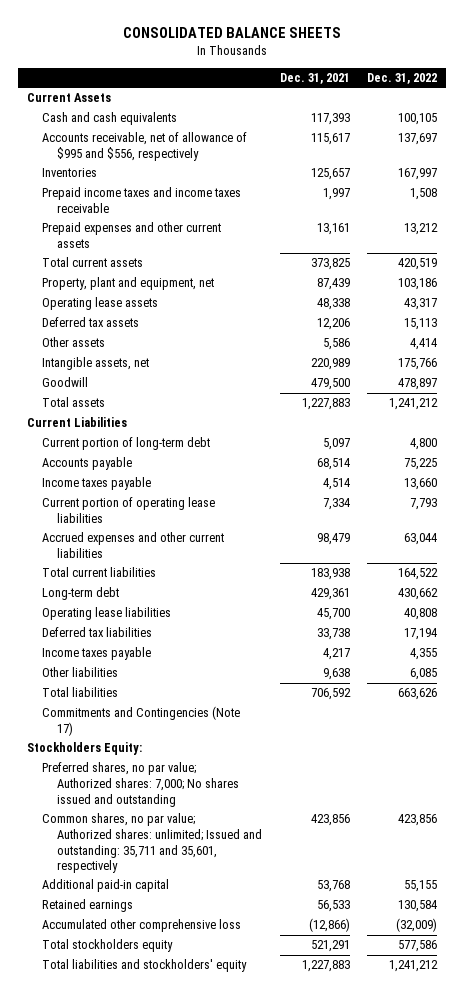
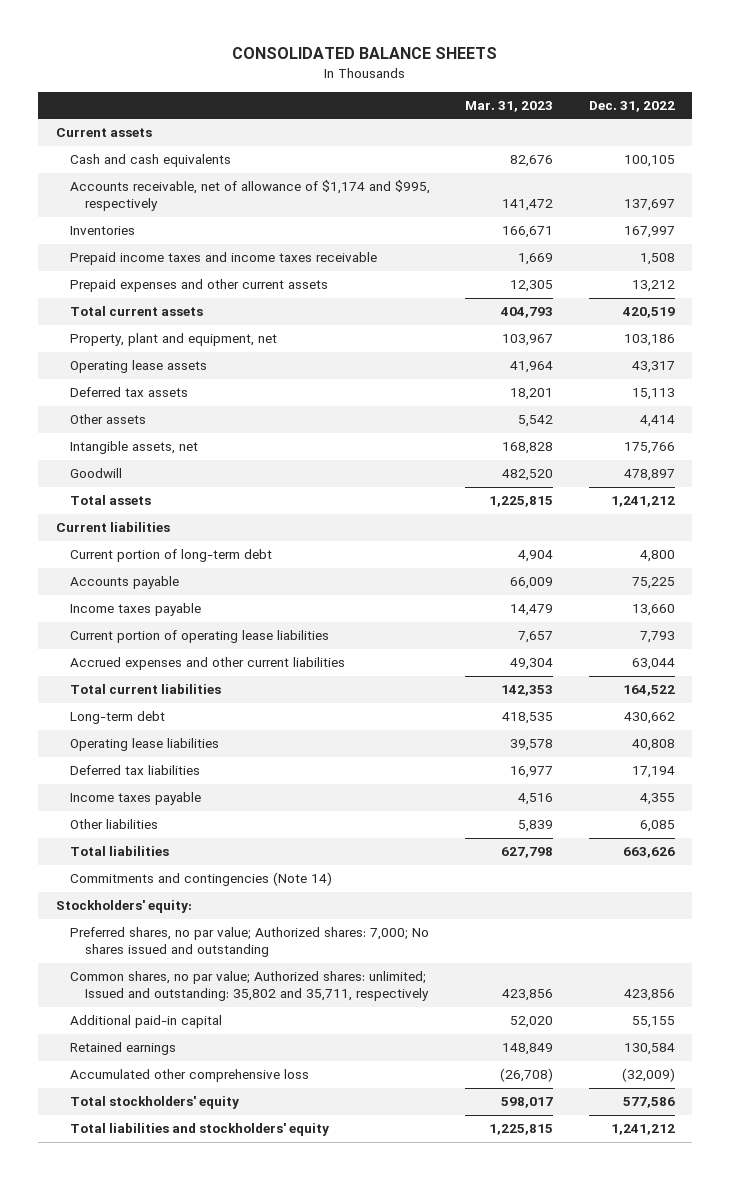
- | Dec. 31, 2021 | Dec. 31, 2022
+ | Mar. 31, 2023 | Dec. 31, 2022
- Current Assets
+ Current assets
- Accounts receivable, net of allowance of $995 and $556, respectively | 115,617 | 137,697
+ Accounts receivable, net of allowance of $1,174 and $995, respectively | 141,472 | 137,697
- Current Liabilities
+ Current liabilities
- Commitments and Contingencies (Note 17)
- Stockholders Equity:
+ Commitments and contingencies (Note 14)
+ Stockholders' equity:
- Common shares, no par value; Authorized shares: unlimited; Issued and outstanding: 35,711 and 35,601, respectively | 423,856 | 423,856
+ Common shares, no par value; Authorized shares: unlimited; Issued and outstanding: 35,802 and 35,711, respectively | 423,856 | 423,856
- Total stockholders equity | 521,291 | 577,586
+ Total stockholders' equity | 598,017 | 577,586

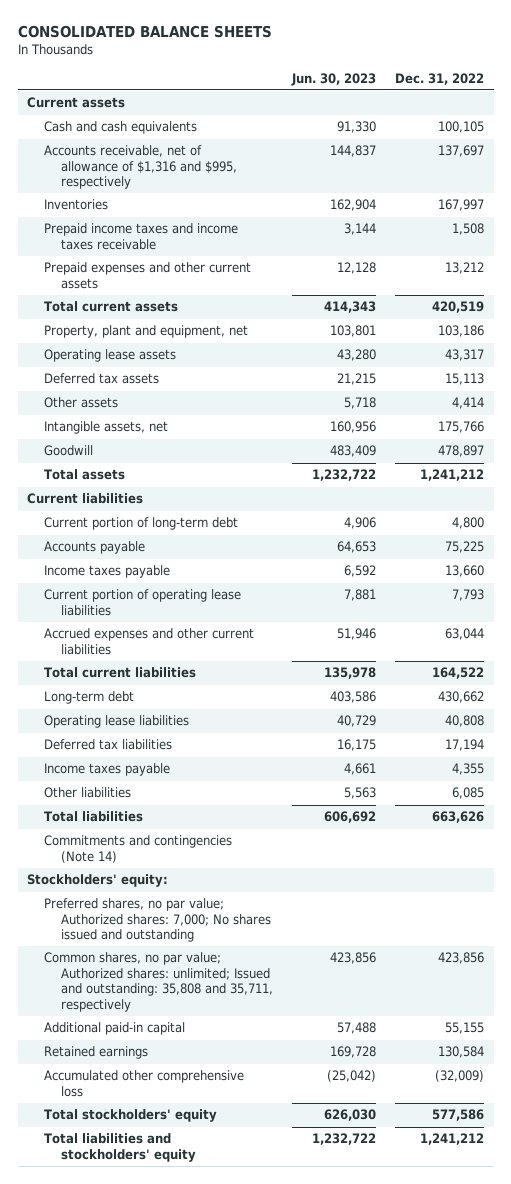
- | Mar. 31, 2023 | Dec. 31, 2022
+ | Jun. 30, 2023 | Dec. 31, 2022
- Accounts receivable, net of allowance of $1,174 and $995, respectively | 141,472 | 137,697
+ Accounts receivable, net of allowance of $1,316 and $995, respectively | 144,837 | 137,697
- Common shares, no par value; Authorized shares: unlimited; Issued and outstanding: 35,802 and 35,711, respectively | 423,856 | 423,856
+ Common shares, no par value; Authorized shares: unlimited; Issued and outstanding: 35,808 and 35,711, respectively | 423,856 | 423,856

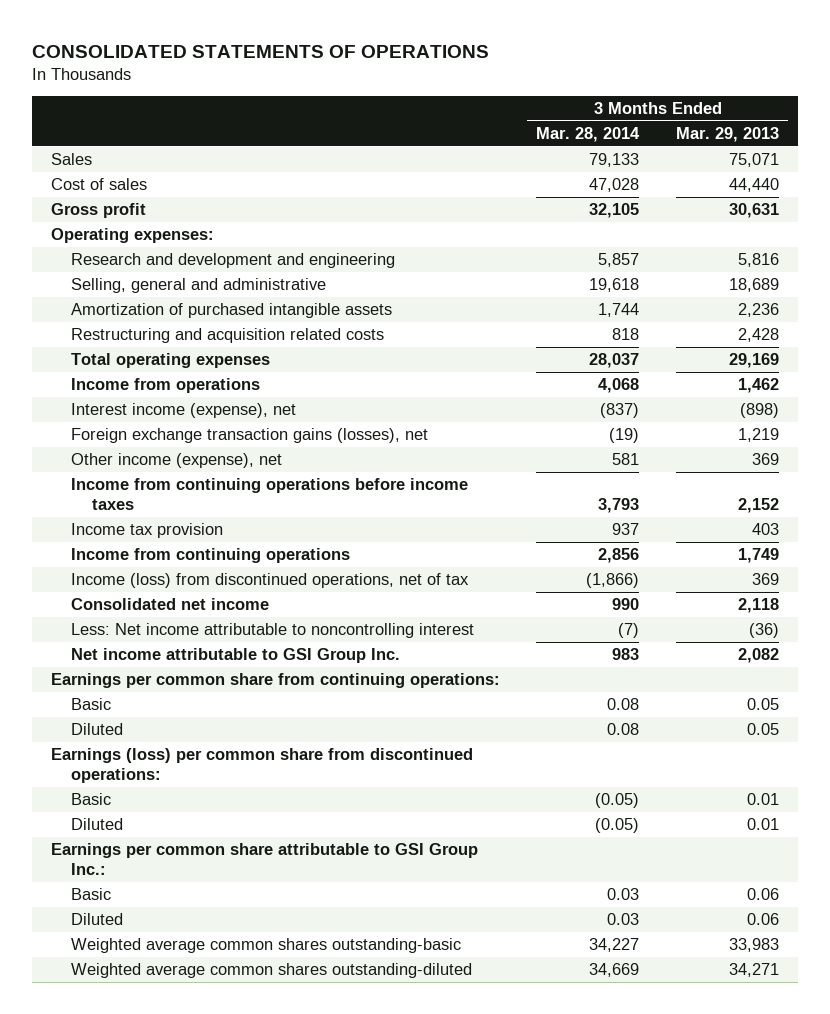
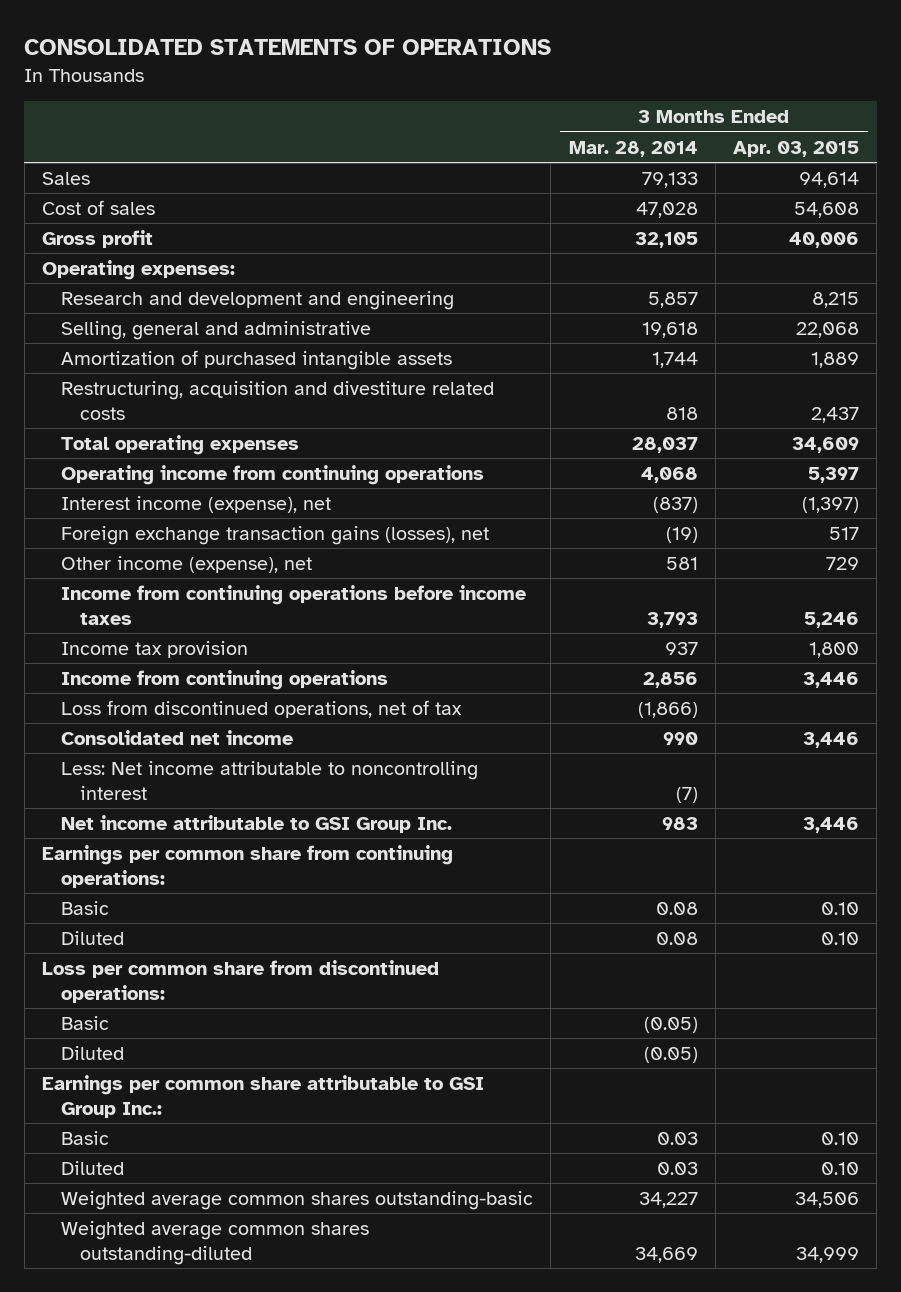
- | 3 Months Ended Mar. 28, 2014 | 3 Months Ended Mar. 29, 2013
+ | 3 Months Ended Mar. 28, 2014 | 3 Months Ended Apr. 03, 2015
- Restructuring and acquisition related costs | 818 | 2,428
+ Restructuring, acquisition and divestiture related costs | 818 | 2,437
- Income from operations | 4,068 | 1,462
+ Operating income from continuing operations | 4,068 | 5,397
- Income (loss) from discontinued operations, net of tax | (1,866) | 369
+ Loss from discontinued operations, net of tax | (1,866) |
- Earnings (loss) per common share from discontinued operations:
+ Loss per common share from discontinued operations:

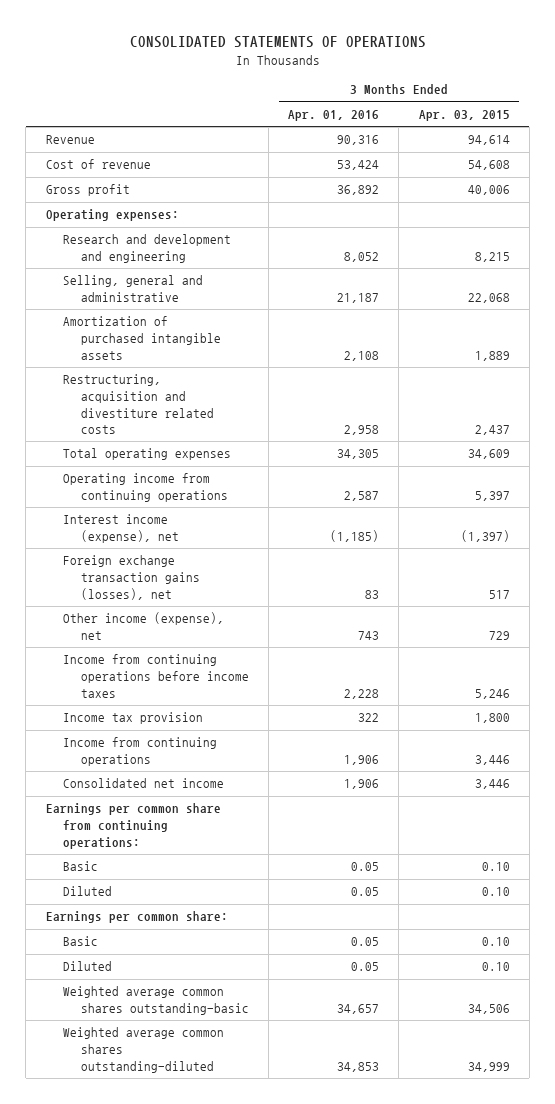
- | 3 Months Ended Mar. 28, 2014 | 3 Months Ended Apr. 03, 2015
+ | 3 Months Ended Apr. 01, 2016 | 3 Months Ended Apr. 03, 2015
- Sales | 79,133 | 94,614
- Cost of sales | 47,028 | 54,608
+ Revenue | 90,316 | 94,614
+ Cost of revenue | 53,424 | 54,608
- Loss from discontinued operations, net of tax | (1,866) |
- Less: Net income attributable to noncontrolling interest | (7) |
- Net income attributable to GSI Group Inc. | 983 | 3,446
- Loss per common share from discontinued operations:
- Basic | (0.05) |
- Diluted | (0.05) |
- Earnings per common share attributable to GSI Group Inc.:
+ Earnings per common share:

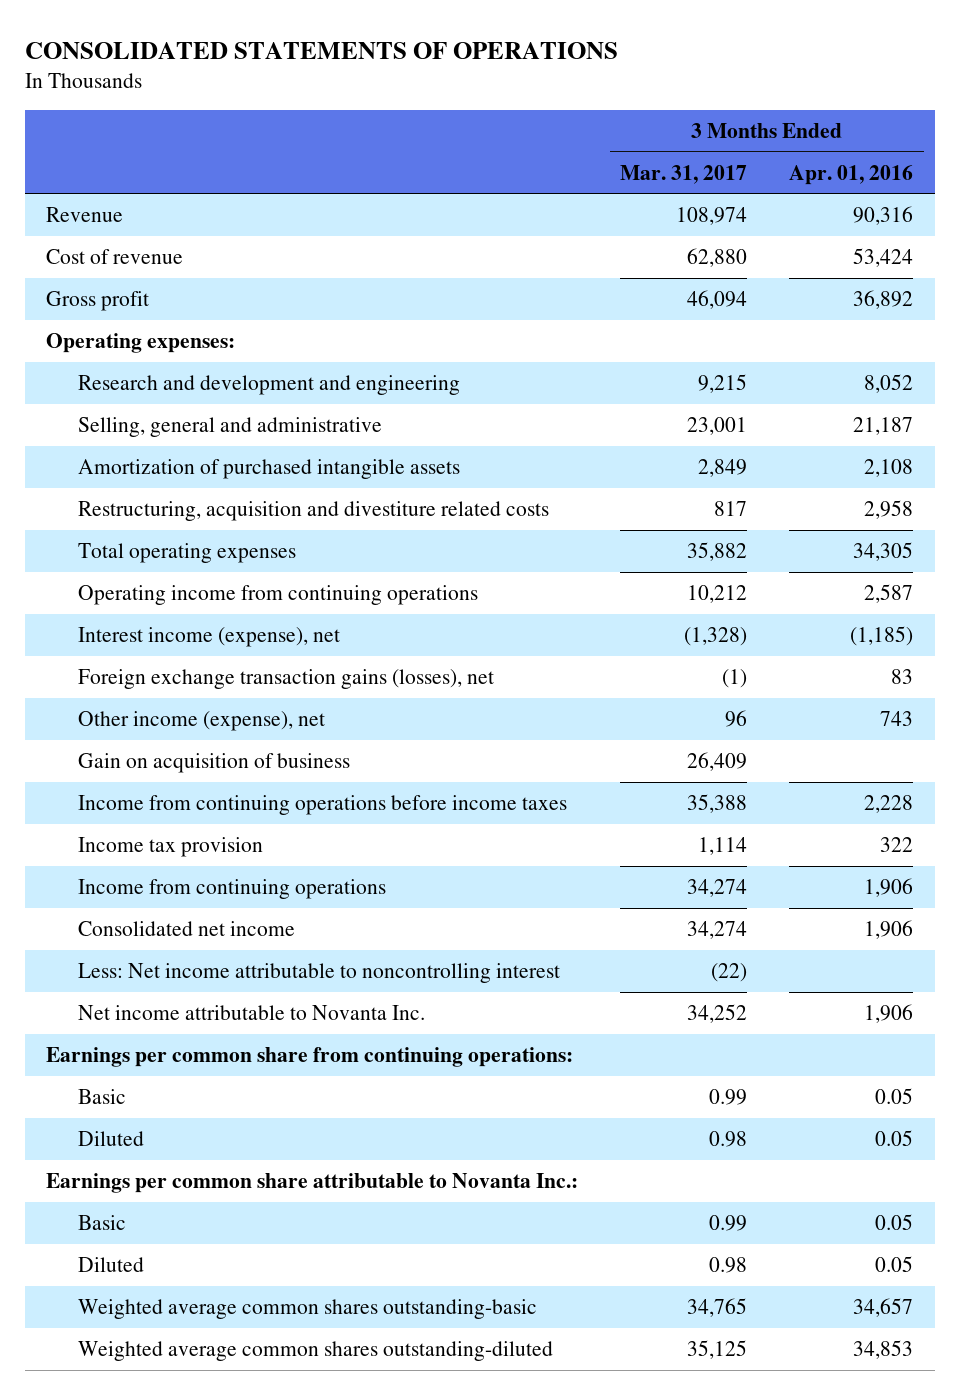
- | 3 Months Ended Apr. 01, 2016 | 3 Months Ended Apr. 03, 2015
+ | 3 Months Ended Mar. 31, 2017 | 3 Months Ended Apr. 01, 2016
+ Gain on acquisition of business | 26,409 |
+ Less: Net income attributable to noncontrolling interest | (22) |
+ Net income attributable to Novanta Inc. | 34,252 | 1,906
- Earnings per common share:
+ Earnings per common share attributable to Novanta Inc.:

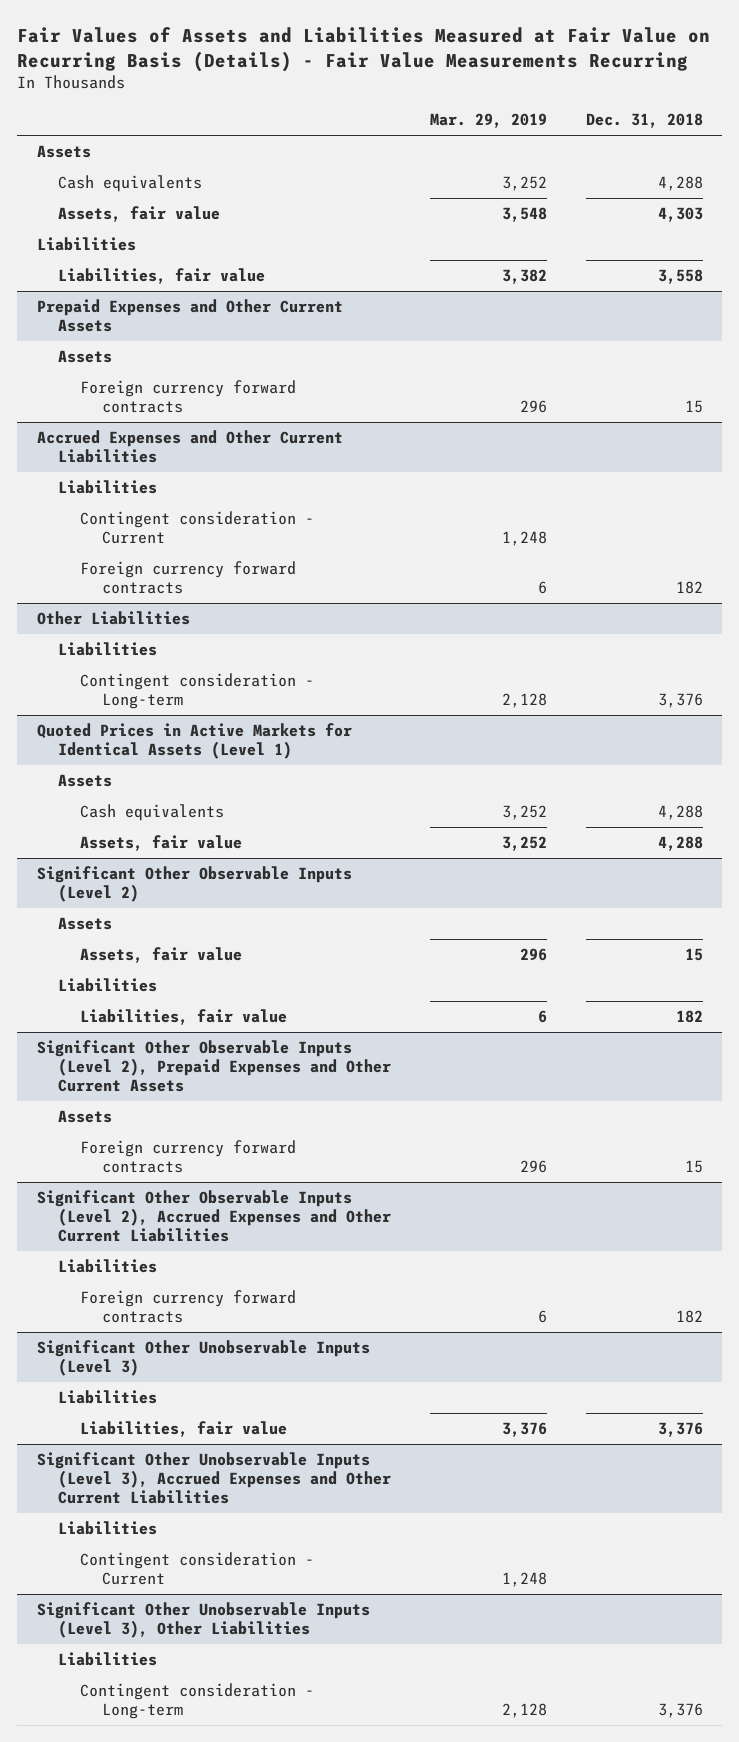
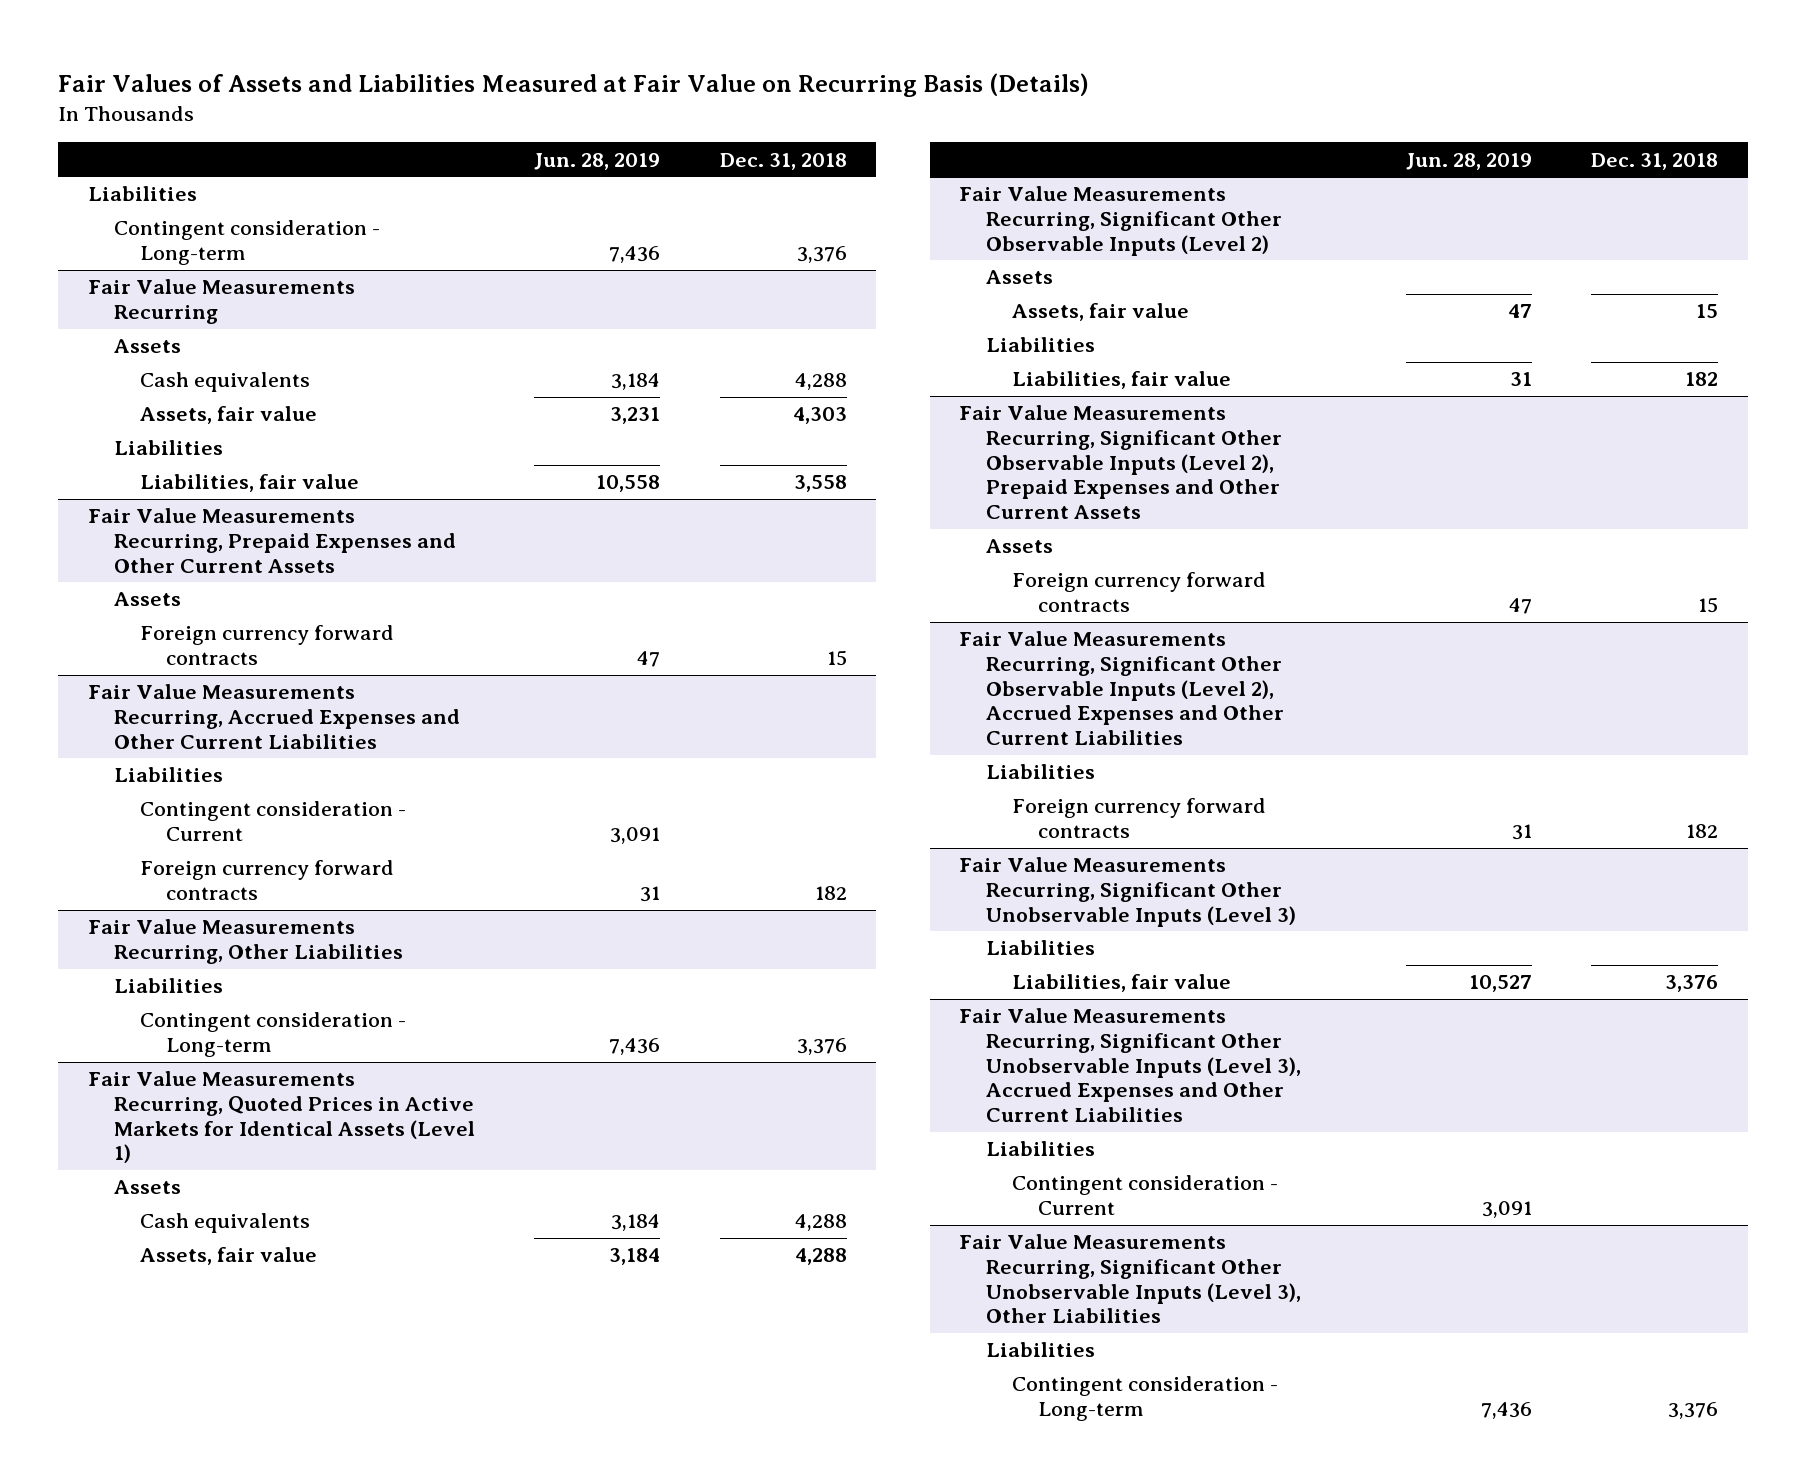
- Fair Values of Assets and Liabilities Measured at Fair Value on Recurring Basis (Details) - Fair Value Measurements Recurring
+ Fair Values of Assets and Liabilities Measured at Fair Value on Recurring Basis (Details)
- | Mar. 29, 2019 | Dec. 31, 2018
+ | Jun. 28, 2019 | Dec. 31, 2018
+ Liabilities
+ Contingent consideration - Long-term | 7,436 | 3,376
+ Fair Value Measurements Recurring
- Prepaid Expenses and Other Current Assets
+ Fair Value Measurements Recurring, Prepaid Expenses and Other Current Assets
- Accrued Expenses and Other Current Liabilities
+ Fair Value Measurements Recurring, Accrued Expenses and Other Current Liabilities
- Other Liabilities
+ Fair Value Measurements Recurring, Other Liabilities
- Quoted Prices in Active Markets for Identical Assets (Level 1)
+ Fair Value Measurements Recurring, Quoted Prices in Active Markets for Identical Assets (Level 1)
- Significant Other Observable Inputs (Level 2)
+ Fair Value Measurements Recurring, Significant Other Observable Inputs (Level 2)
- Significant Other Observable Inputs (Level 2), Prepaid Expenses and Other Current Assets
+ Fair Value Measurements Recurring, Significant Other Observable Inputs (Level 2), Prepaid Expenses and Other Current Assets
- Significant Other Observable Inputs (Level 2), Accrued Expenses and Other Current Liabilities
+ Fair Value Measurements Recurring, Significant Other Observable Inputs (Level 2), Accrued Expenses and Other Current Liabilities
- Significant Other Unobservable Inputs (Level 3)
+ Fair Value Measurements Recurring, Significant Other Unobservable Inputs (Level 3)
- Significant Other Unobservable Inputs (Level 3), Accrued Expenses and Other Current Liabilities
+ Fair Value Measurements Recurring, Significant Other Unobservable Inputs (Level 3), Accrued Expenses and Other Current Liabilities
- Significant Other Unobservable Inputs (Level 3), Other Liabilities
+ Fair Value Measurements Recurring, Significant Other Unobservable Inputs (Level 3), Other Liabilities

